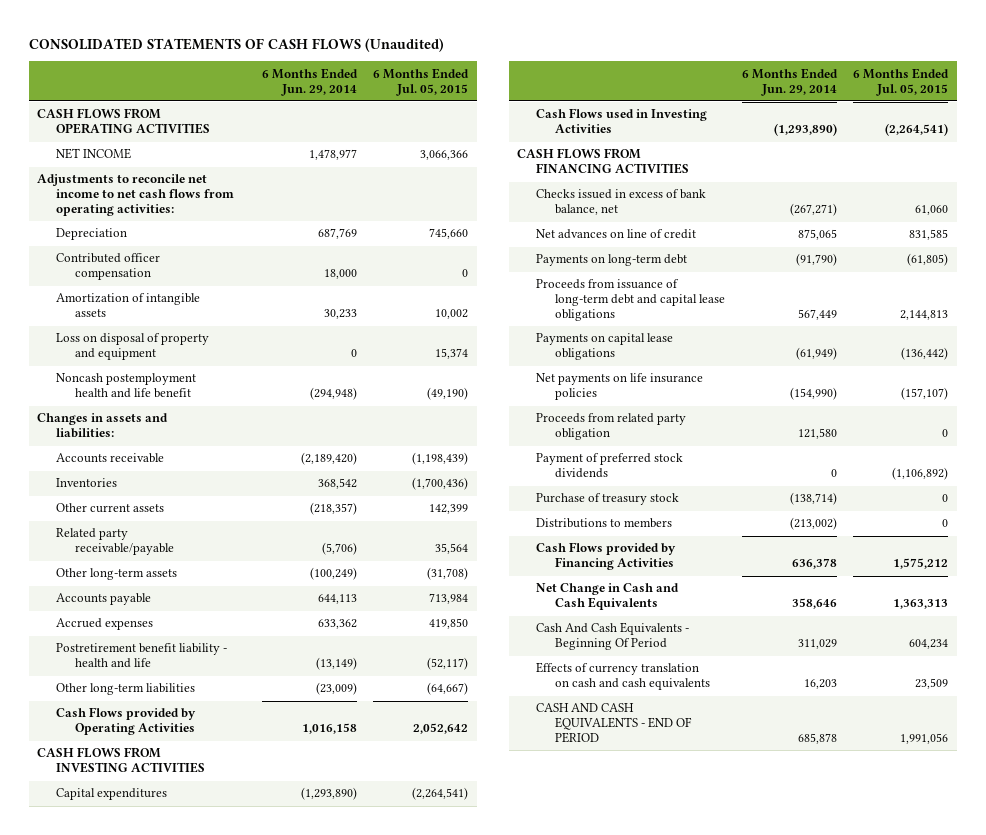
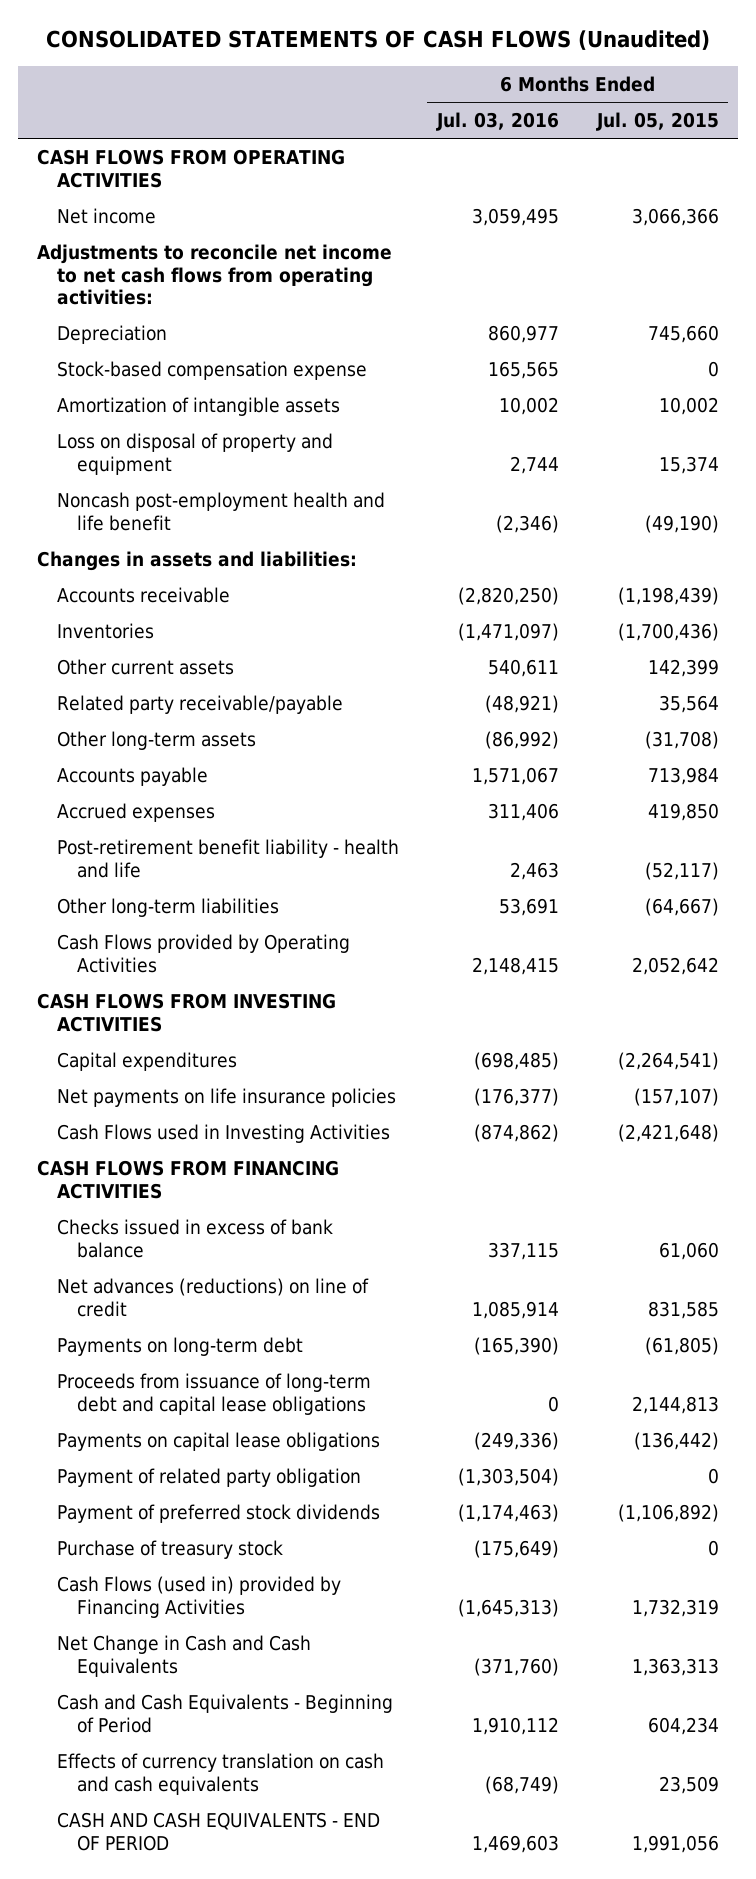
- | 6 Months Ended Jun. 29, 2014 | 6 Months Ended Jul. 05, 2015
+ | 6 Months Ended Jul. 03, 2016 | 6 Months Ended Jul. 05, 2015
- NET INCOME | 1,478,977 | 3,066,366
+ Net income | 3,059,495 | 3,066,366
- Contributed officer compensation | 18,000 | 0
+ Stock-based compensation expense | 165,565 | 0
- Noncash postemployment health and life benefit | (294,948) | (49,190)
+ Noncash post-employment health and life benefit | (2,346) | (49,190)
- Postretirement benefit liability - health and life | (13,149) | (52,117)
+ Post-retirement benefit liability - health and life | 2,463 | (52,117)
- Cash Flows used in Investing Activities | (1,293,890) | (2,264,541)
moved up: Net payments on life insurance policies | (176,377) | (157,107)
+ Cash Flows used in Investing Activities | (874,862) | (2,421,648)
- Checks issued in excess of bank balance, net | (267,271) | 61,060
- Net advances on line of credit | 875,065 | 831,585
+ Checks issued in excess of bank balance | 337,115 | 61,060
+ Net advances (reductions) on line of credit | 1,085,914 | 831,585
- Proceeds from related party obligation | 121,580 | 0
+ Payment of related party obligation | (1,303,504) | 0
- Distributions to members | (213,002) | 0
- Cash Flows provided by Financing Activities | 636,378 | 1,575,212
+ Cash Flows (used in) provided by Financing Activities | (1,645,313) | 1,732,319
- Cash And Cash Equivalents - Beginning Of Period | 311,029 | 604,234
+ Cash and Cash Equivalents - Beginning of Period | 1,910,112 | 604,234

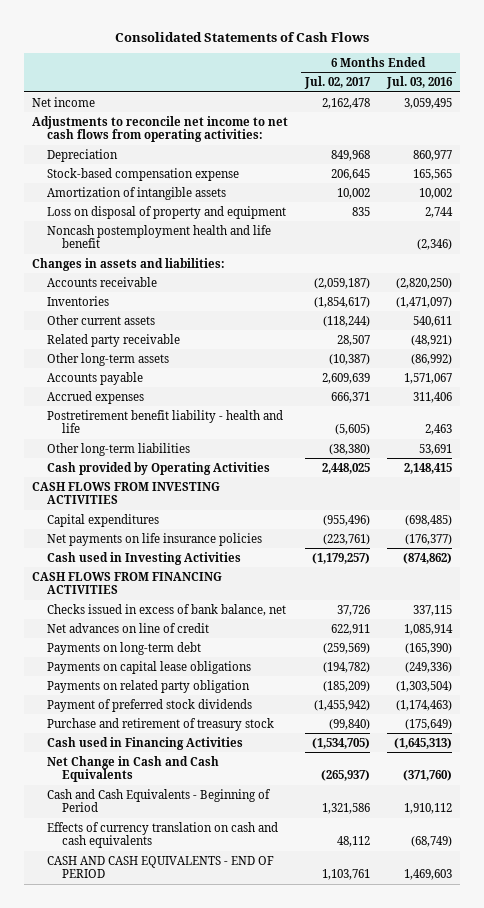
- CONSOLIDATED STATEMENTS OF CASH FLOWS (Unaudited)
+ Consolidated Statements of Cash Flows
- | 6 Months Ended Jul. 03, 2016 | 6 Months Ended Jul. 05, 2015
+ | 6 Months Ended Jul. 02, 2017 | 6 Months Ended Jul. 03, 2016
- CASH FLOWS FROM OPERATING ACTIVITIES
- Noncash post-employment health and life benefit | (2,346) | (49,190)
+ Noncash postemployment health and life benefit | | (2,346)
- Related party receivable/payable | (48,921) | 35,564
+ Related party receivable | 28,507 | (48,921)
- Post-retirement benefit liability - health and life | 2,463 | (52,117)
+ Postretirement benefit liability - health and life | (5,605) | 2,463
- Cash Flows provided by Operating Activities | 2,148,415 | 2,052,642
+ Cash provided by Operating Activities | 2,448,025 | 2,148,415
- Cash Flows used in Investing Activities | (874,862) | (2,421,648)
+ Cash used in Investing Activities | (1,179,257) | (874,862)
- Checks issued in excess of bank balance | 337,115 | 61,060
- Net advances (reductions) on line of credit | 1,085,914 | 831,585
+ Checks issued in excess of bank balance, net | 37,726 | 337,115
+ Net advances on line of credit | 622,911 | 1,085,914
- Proceeds from issuance of long-term debt and capital lease obligations | 0 | 2,144,813
- Payment of related party obligation | (1,303,504) | 0
+ Payments on related party obligation | (185,209) | (1,303,504)
- Purchase of treasury stock | (175,649) | 0
- Cash Flows (used in) provided by Financing Activities | (1,645,313) | 1,732,319
+ Purchase and retirement of treasury stock | (99,840) | (175,649)
+ Cash used in Financing Activities | (1,534,705) | (1,645,313)

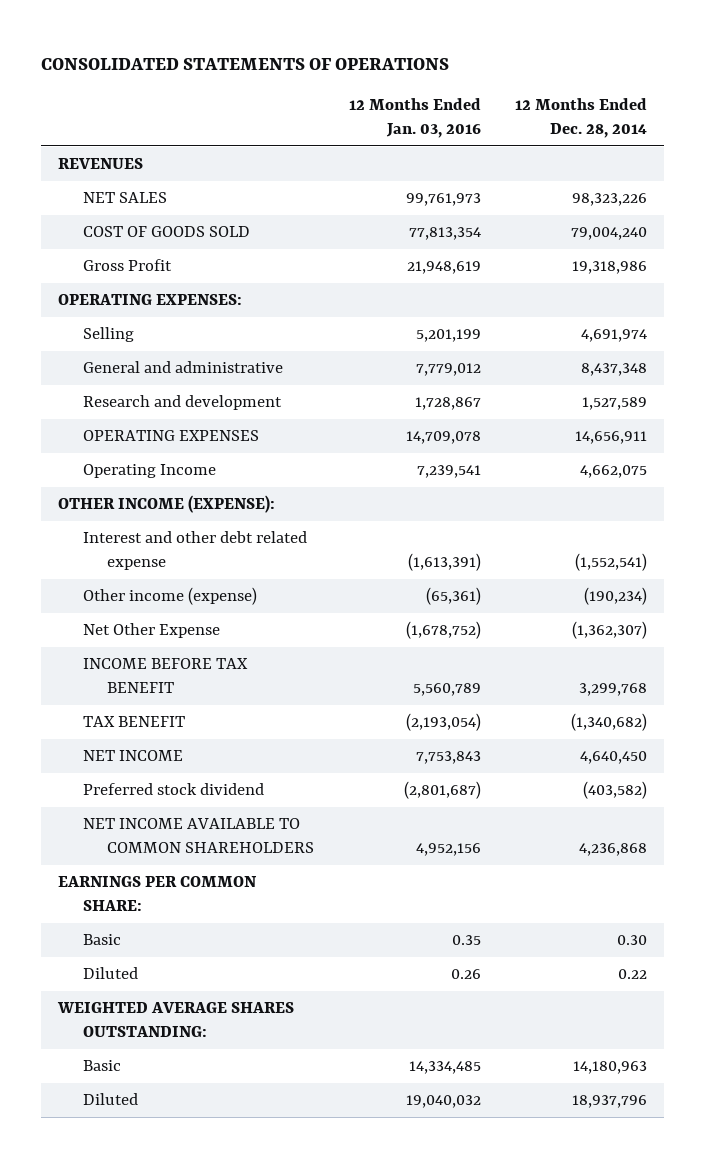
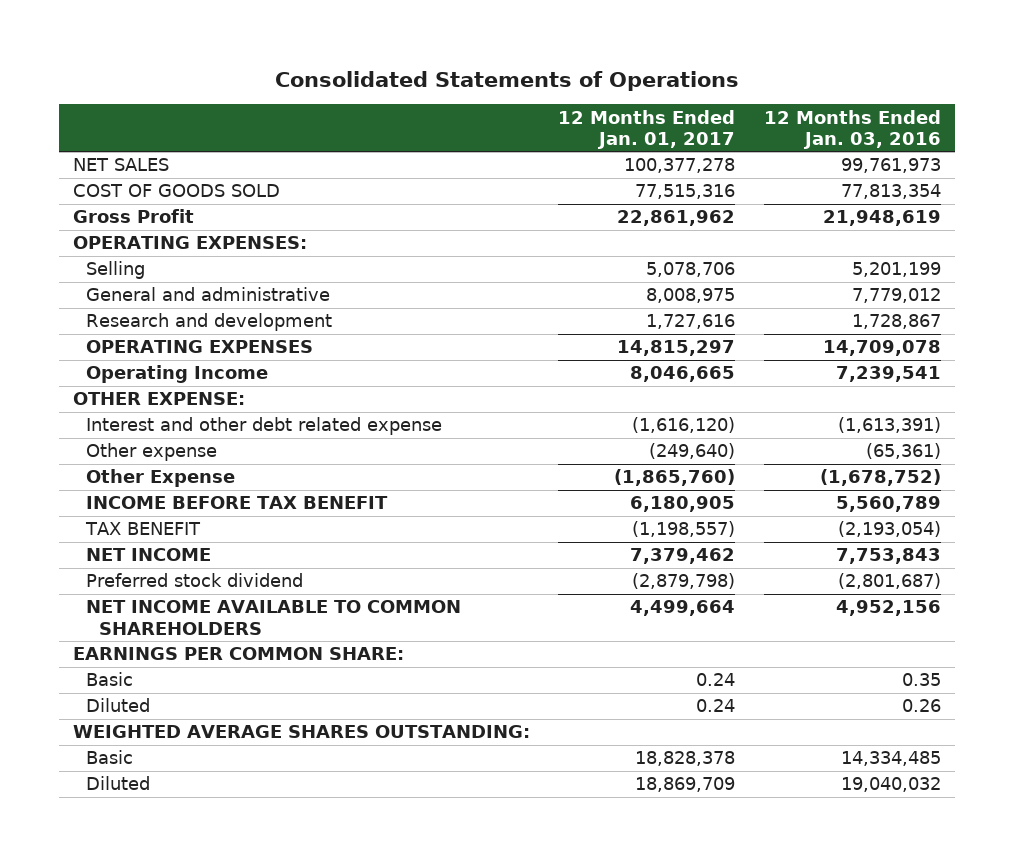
- CONSOLIDATED STATEMENTS OF OPERATIONS
+ Consolidated Statements of Operations
- | 12 Months Ended Jan. 03, 2016 | 12 Months Ended Dec. 28, 2014
+ | 12 Months Ended Jan. 01, 2017 | 12 Months Ended Jan. 03, 2016
- REVENUES
- OTHER INCOME (EXPENSE):
+ OTHER EXPENSE:
- Other income (expense) | (65,361) | (190,234)
- Net Other Expense | (1,678,752) | (1,362,307)
+ Other expense | (249,640) | (65,361)
+ Other Expense | (1,865,760) | (1,678,752)

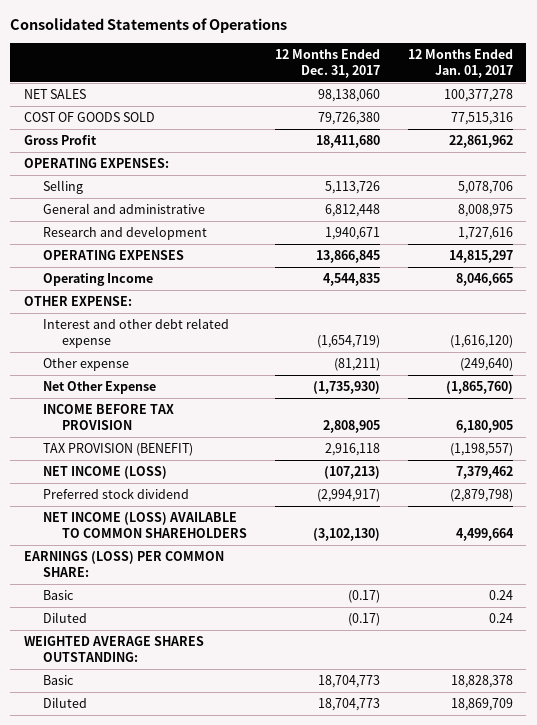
- | 12 Months Ended Jan. 01, 2017 | 12 Months Ended Jan. 03, 2016
+ | 12 Months Ended Dec. 31, 2017 | 12 Months Ended Jan. 01, 2017
- Other Expense | (1,865,760) | (1,678,752)
- INCOME BEFORE TAX BENEFIT | 6,180,905 | 5,560,789
- TAX BENEFIT | (1,198,557) | (2,193,054)
- NET INCOME | 7,379,462 | 7,753,843
+ Net Other Expense | (1,735,930) | (1,865,760)
+ INCOME BEFORE TAX PROVISION | 2,808,905 | 6,180,905
+ TAX PROVISION (BENEFIT) | 2,916,118 | (1,198,557)
+ NET INCOME (LOSS) | (107,213) | 7,379,462
- NET INCOME AVAILABLE TO COMMON SHAREHOLDERS | 4,499,664 | 4,952,156
- EARNINGS PER COMMON SHARE:
+ NET INCOME (LOSS) AVAILABLE TO COMMON SHAREHOLDERS | (3,102,130) | 4,499,664
+ EARNINGS (LOSS) PER COMMON SHARE:

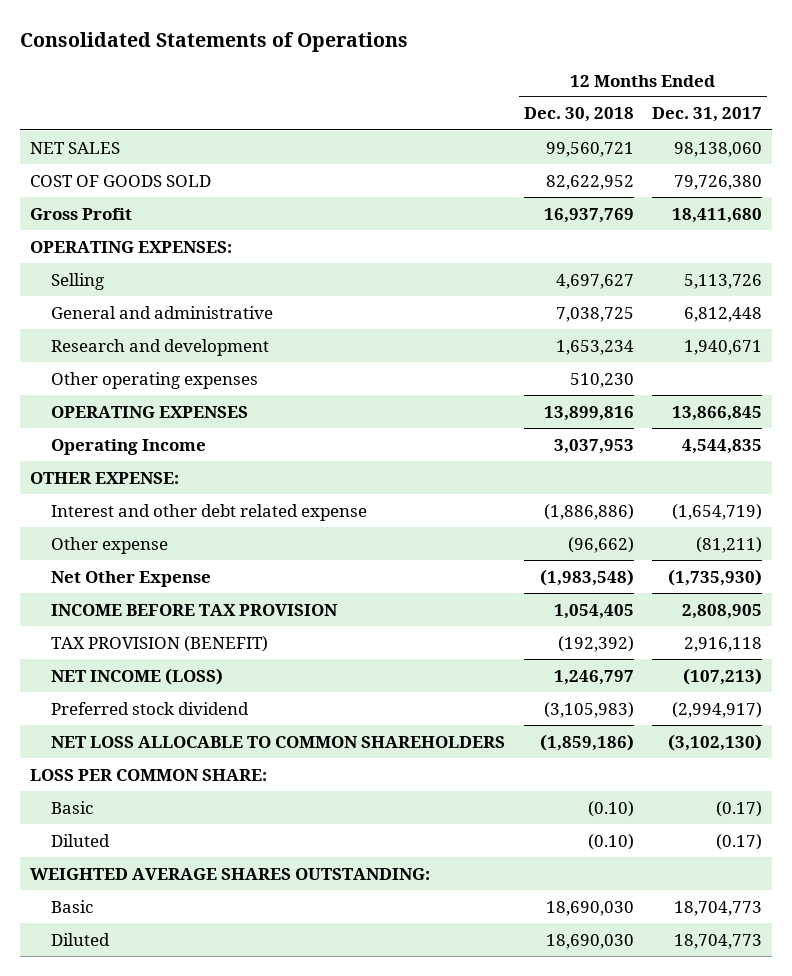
- | 12 Months Ended Dec. 31, 2017 | 12 Months Ended Jan. 01, 2017
+ | 12 Months Ended Dec. 30, 2018 | 12 Months Ended Dec. 31, 2017
+ Other operating expenses | 510,230 |
- NET INCOME (LOSS) AVAILABLE TO COMMON SHAREHOLDERS | (3,102,130) | 4,499,664
- EARNINGS (LOSS) PER COMMON SHARE:
+ NET LOSS ALLOCABLE TO COMMON SHAREHOLDERS | (1,859,186) | (3,102,130)
+ LOSS PER COMMON SHARE:

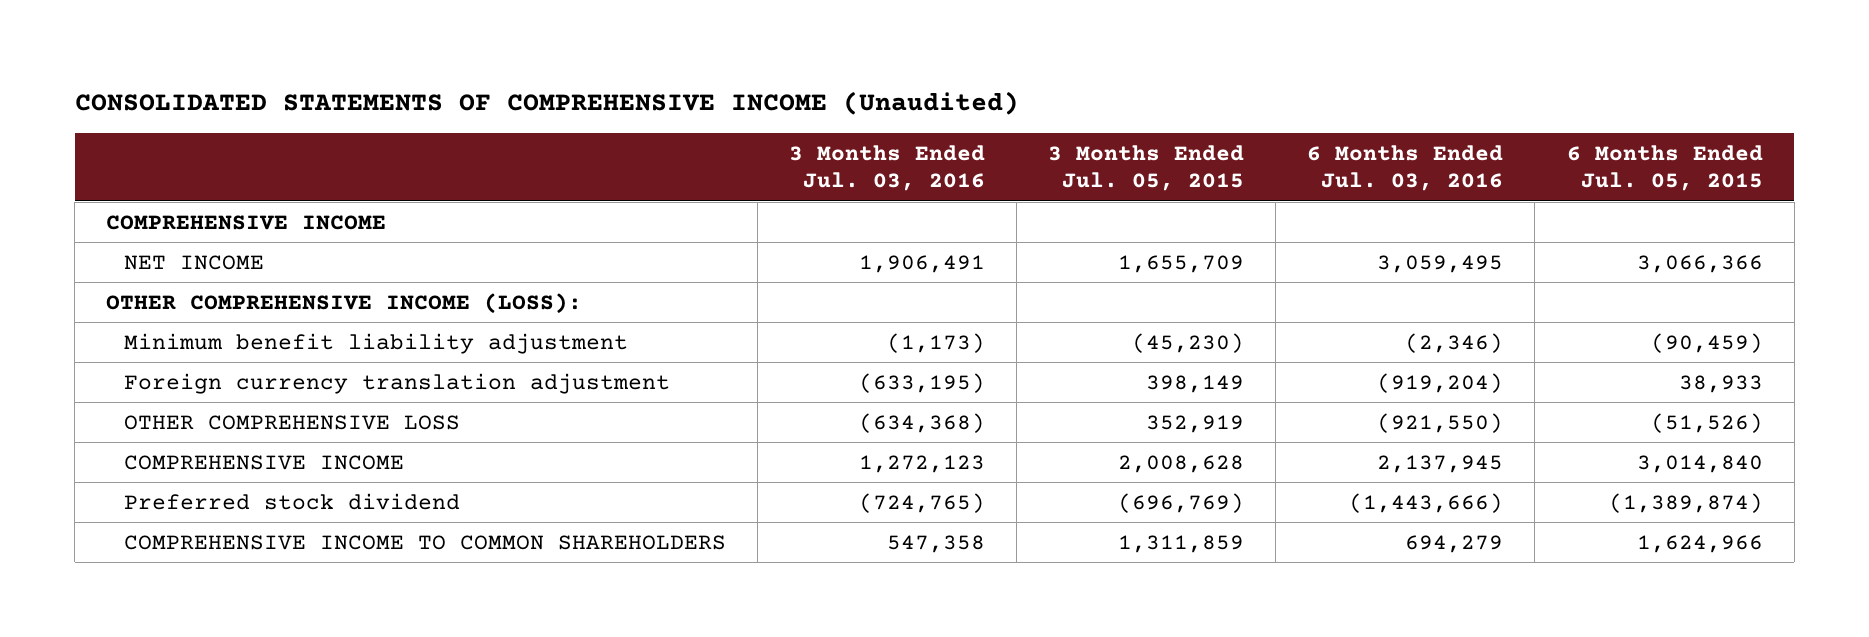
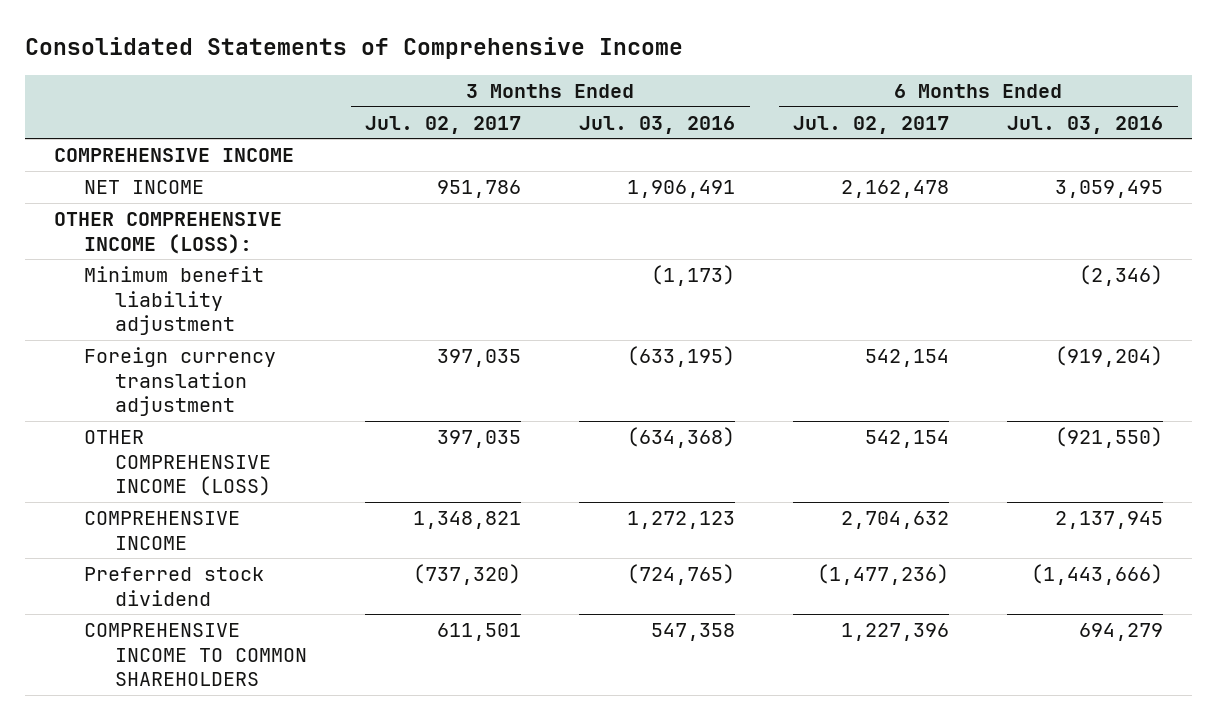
- CONSOLIDATED STATEMENTS OF COMPREHENSIVE INCOME (Unaudited)
+ Consolidated Statements of Comprehensive Income
- | 3 Months Ended Jul. 03, 2016 | 3 Months Ended Jul. 05, 2015 | 6 Months Ended Jul. 03, 2016 | 6 Months Ended Jul. 05, 2015
+ | 3 Months Ended Jul. 02, 2017 | 3 Months Ended Jul. 03, 2016 | 6 Months Ended Jul. 02, 2017 | 6 Months Ended Jul. 03, 2016
- OTHER COMPREHENSIVE LOSS | (634,368) | 352,919 | (921,550) | (51,526)
+ OTHER COMPREHENSIVE INCOME (LOSS) | 397,035 | (634,368) | 542,154 | (921,550)

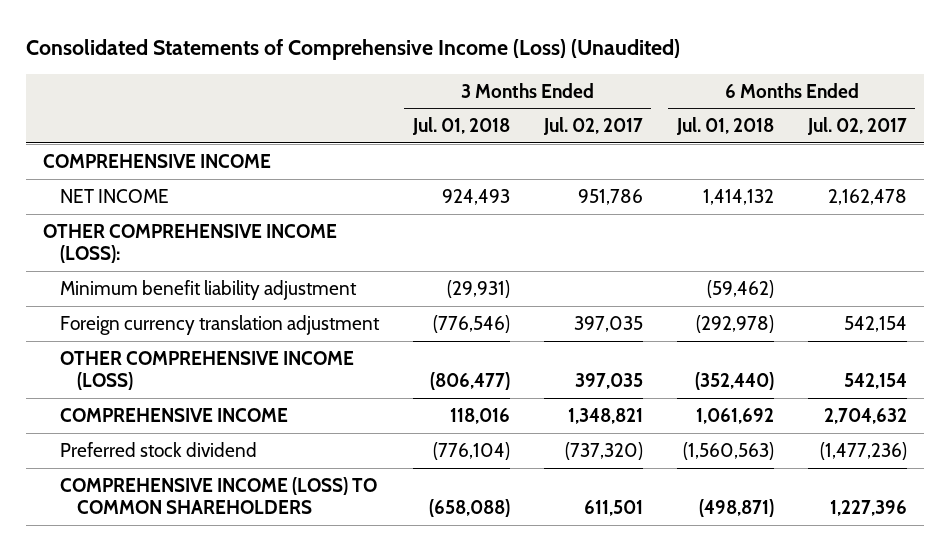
- Consolidated Statements of Comprehensive Income
+ Consolidated Statements of Comprehensive Income (Loss) (Unaudited)
- | 3 Months Ended Jul. 02, 2017 | 3 Months Ended Jul. 03, 2016 | 6 Months Ended Jul. 02, 2017 | 6 Months Ended Jul. 03, 2016
+ | 3 Months Ended Jul. 01, 2018 | 3 Months Ended Jul. 02, 2017 | 6 Months Ended Jul. 01, 2018 | 6 Months Ended Jul. 02, 2017
- COMPREHENSIVE INCOME TO COMMON SHAREHOLDERS | 611,501 | 547,358 | 1,227,396 | 694,279
+ COMPREHENSIVE INCOME (LOSS) TO COMMON SHAREHOLDERS | (658,088) | 611,501 | (498,871) | 1,227,396

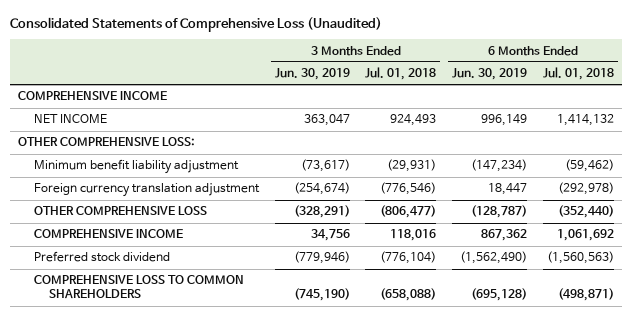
- Consolidated Statements of Comprehensive Income (Loss) (Unaudited)
+ Consolidated Statements of Comprehensive Loss (Unaudited)
- | 3 Months Ended Jul. 01, 2018 | 3 Months Ended Jul. 02, 2017 | 6 Months Ended Jul. 01, 2018 | 6 Months Ended Jul. 02, 2017
+ | 3 Months Ended Jun. 30, 2019 | 3 Months Ended Jul. 01, 2018 | 6 Months Ended Jun. 30, 2019 | 6 Months Ended Jul. 01, 2018
- OTHER COMPREHENSIVE INCOME (LOSS):
+ OTHER COMPREHENSIVE LOSS:
- OTHER COMPREHENSIVE INCOME (LOSS) | (806,477) | 397,035 | (352,440) | 542,154
+ OTHER COMPREHENSIVE LOSS | (328,291) | (806,477) | (128,787) | (352,440)
- COMPREHENSIVE INCOME (LOSS) TO COMMON SHAREHOLDERS | (658,088) | 611,501 | (498,871) | 1,227,396
+ COMPREHENSIVE LOSS TO COMMON SHAREHOLDERS | (745,190) | (658,088) | (695,128) | (498,871)

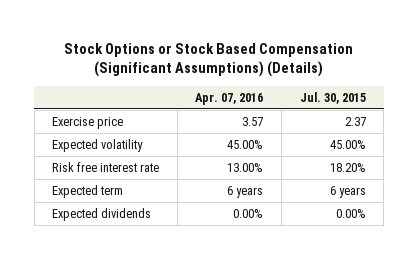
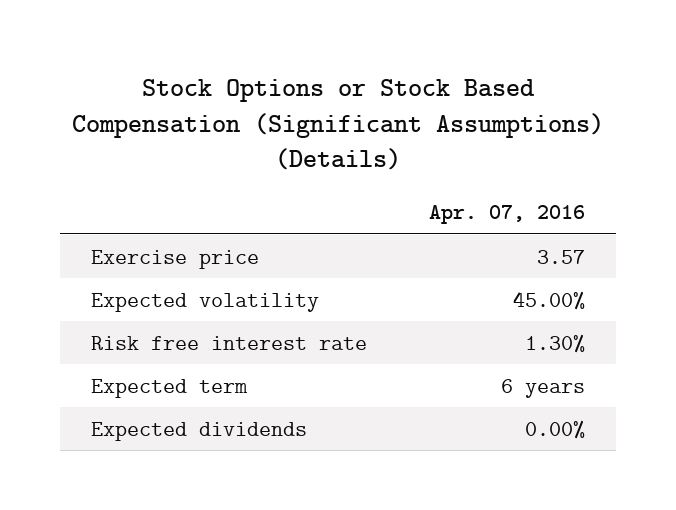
- | Apr. 07, 2016 | Jul. 30, 2015
+ | Apr. 07, 2016
- Risk free interest rate | 13.00% | 18.20%
+ Risk free interest rate | 1.30%

